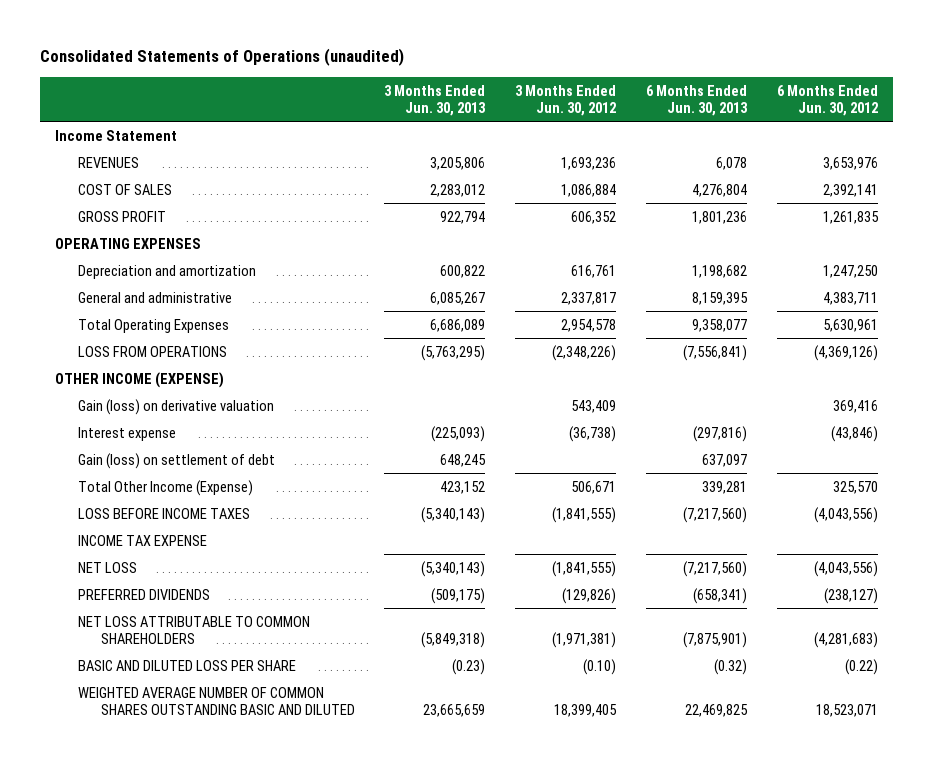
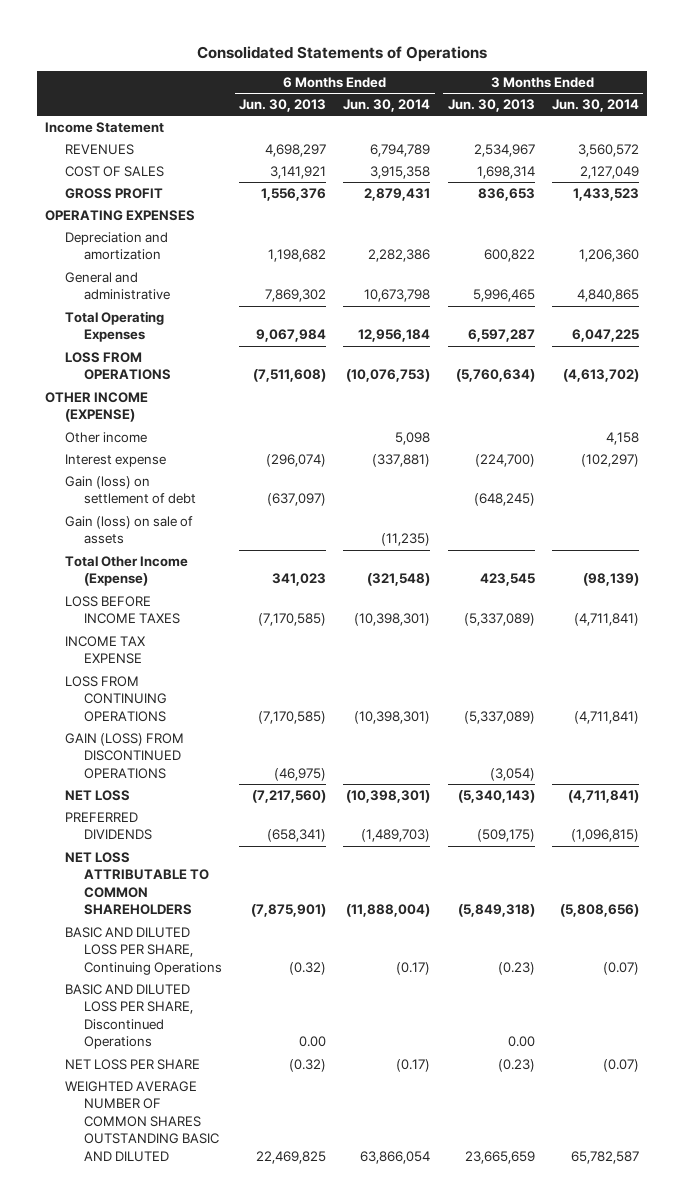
- Consolidated Statements of Operations (unaudited)
+ Consolidated Statements of Operations
- | 3 Months Ended Jun. 30, 2013 | 3 Months Ended Jun. 30, 2012 | 6 Months Ended Jun. 30, 2013 | 6 Months Ended Jun. 30, 2012
+ | 6 Months Ended Jun. 30, 2013 | 6 Months Ended Jun. 30, 2014 | 3 Months Ended Jun. 30, 2013 | 3 Months Ended Jun. 30, 2014
- REVENUES | 3,205,806 | 1,693,236 | 6,078 | 3,653,976
- COST OF SALES | 2,283,012 | 1,086,884 | 4,276,804 | 2,392,141
- GROSS PROFIT | 922,794 | 606,352 | 1,801,236 | 1,261,835
+ REVENUES | 4,698,297 | 6,794,789 | 2,534,967 | 3,560,572
+ COST OF SALES | 3,141,921 | 3,915,358 | 1,698,314 | 2,127,049
+ GROSS PROFIT | 1,556,376 | 2,879,431 | 836,653 | 1,433,523
- General and administrative | 6,085,267 | 2,337,817 | 8,159,395 | 4,383,711
- Total Operating Expenses | 6,686,089 | 2,954,578 | 9,358,077 | 5,630,961
- LOSS FROM OPERATIONS | (5,763,295) | (2,348,226) | (7,556,841) | (4,369,126)
+ General and administrative | 7,869,302 | 10,673,798 | 5,996,465 | 4,840,865
+ Total Operating Expenses | 9,067,984 | 12,956,184 | 6,597,287 | 6,047,225
+ LOSS FROM OPERATIONS | (7,511,608) | (10,076,753) | (5,760,634) | (4,613,702)
- Gain (loss) on derivative valuation | | 543,409 | | 369,416
- Interest expense | (225,093) | (36,738) | (297,816) | (43,846)
- Gain (loss) on settlement of debt | 648,245 | | 637,097 |
- Total Other Income (Expense) | 423,152 | 506,671 | 339,281 | 325,570
- LOSS BEFORE INCOME TAXES | (5,340,143) | (1,841,555) | (7,217,560) | (4,043,556)
+ Other income | | 5,098 | | 4,158
+ Interest expense | (296,074) | (337,881) | (224,700) | (102,297)
+ Gain (loss) on settlement of debt | (637,097) | | (648,245) |
+ Gain (loss) on sale of assets | | (11,235) | |
+ Total Other Income (Expense) | 341,023 | (321,548) | 423,545 | (98,139)
+ LOSS BEFORE INCOME TAXES | (7,170,585) | (10,398,301) | (5,337,089) | (4,711,841)
+ LOSS FROM CONTINUING OPERATIONS | (7,170,585) | (10,398,301) | (5,337,089) | (4,711,841)
+ GAIN (LOSS) FROM DISCONTINUED OPERATIONS | (46,975) | | (3,054) |
- BASIC AND DILUTED LOSS PER SHARE | (0.23) | (0.10) | (0.32) | (0.22)
+ BASIC AND DILUTED LOSS PER SHARE, Continuing Operations | (0.32) | (0.17) | (0.23) | (0.07)
+ BASIC AND DILUTED LOSS PER SHARE, Discontinued Operations | 0.00 | | 0.00 |
+ NET LOSS PER SHARE | (0.32) | (0.17) | (0.23) | (0.07)

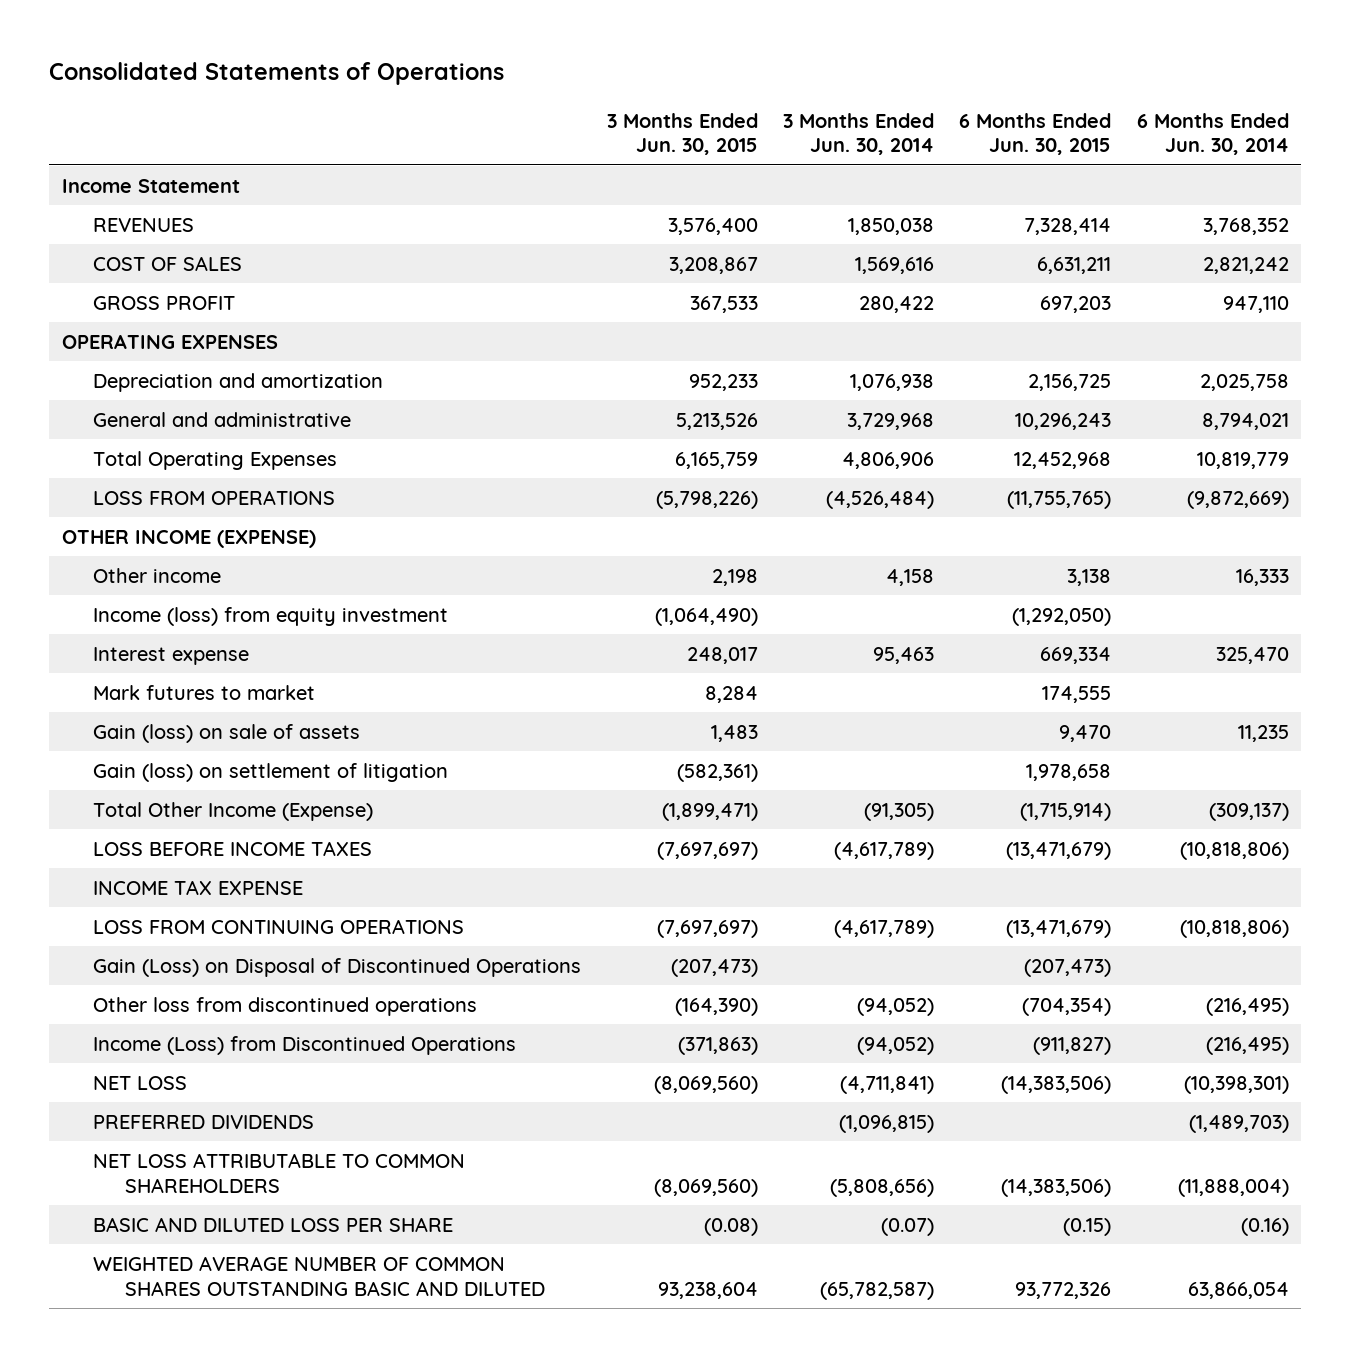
- | 6 Months Ended Jun. 30, 2013 | 6 Months Ended Jun. 30, 2014 | 3 Months Ended Jun. 30, 2013 | 3 Months Ended Jun. 30, 2014
+ | 3 Months Ended Jun. 30, 2015 | 3 Months Ended Jun. 30, 2014 | 6 Months Ended Jun. 30, 2015 | 6 Months Ended Jun. 30, 2014
- REVENUES | 4,698,297 | 6,794,789 | 2,534,967 | 3,560,572
- COST OF SALES | 3,141,921 | 3,915,358 | 1,698,314 | 2,127,049
- GROSS PROFIT | 1,556,376 | 2,879,431 | 836,653 | 1,433,523
+ REVENUES | 3,576,400 | 1,850,038 | 7,328,414 | 3,768,352
+ COST OF SALES | 3,208,867 | 1,569,616 | 6,631,211 | 2,821,242
+ GROSS PROFIT | 367,533 | 280,422 | 697,203 | 947,110
- Depreciation and amortization | 1,198,682 | 2,282,386 | 600,822 | 1,206,360
- General and administrative | 7,869,302 | 10,673,798 | 5,996,465 | 4,840,865
- Total Operating Expenses | 9,067,984 | 12,956,184 | 6,597,287 | 6,047,225
- LOSS FROM OPERATIONS | (7,511,608) | (10,076,753) | (5,760,634) | (4,613,702)
+ Depreciation and amortization | 952,233 | 1,076,938 | 2,156,725 | 2,025,758
+ General and administrative | 5,213,526 | 3,729,968 | 10,296,243 | 8,794,021
+ Total Operating Expenses | 6,165,759 | 4,806,906 | 12,452,968 | 10,819,779
+ LOSS FROM OPERATIONS | (5,798,226) | (4,526,484) | (11,755,765) | (9,872,669)
- Other income | | 5,098 | | 4,158
- Interest expense | (296,074) | (337,881) | (224,700) | (102,297)
- Gain (loss) on settlement of debt | (637,097) | | (648,245) |
- Gain (loss) on sale of assets | | (11,235) | |
- Total Other Income (Expense) | 341,023 | (321,548) | 423,545 | (98,139)
- LOSS BEFORE INCOME TAXES | (7,170,585) | (10,398,301) | (5,337,089) | (4,711,841)
+ Other income | 2,198 | 4,158 | 3,138 | 16,333
+ Income (loss) from equity investment | (1,064,490) | | (1,292,050) |
+ Interest expense | 248,017 | 95,463 | 669,334 | 325,470
+ Mark futures to market | 8,284 | | 174,555 |
+ Gain (loss) on sale of assets | 1,483 | | 9,470 | 11,235
+ Gain (loss) on settlement of litigation | (582,361) | | 1,978,658 |
+ Total Other Income (Expense) | (1,899,471) | (91,305) | (1,715,914) | (309,137)
+ LOSS BEFORE INCOME TAXES | (7,697,697) | (4,617,789) | (13,471,679) | (10,818,806)
- LOSS FROM CONTINUING OPERATIONS | (7,170,585) | (10,398,301) | (5,337,089) | (4,711,841)
- GAIN (LOSS) FROM DISCONTINUED OPERATIONS | (46,975) | | (3,054) |
+ LOSS FROM CONTINUING OPERATIONS | (7,697,697) | (4,617,789) | (13,471,679) | (10,818,806)
+ Gain (Loss) on Disposal of Discontinued Operations | (207,473) | | (207,473) |
+ Other loss from discontinued operations | (164,390) | (94,052) | (704,354) | (216,495)
+ Income (Loss) from Discontinued Operations | (371,863) | (94,052) | (911,827) | (216,495)
- BASIC AND DILUTED LOSS PER SHARE, Continuing Operations | (0.32) | (0.17) | (0.23) | (0.07)
- BASIC AND DILUTED LOSS PER SHARE, Discontinued Operations | 0.00 | | 0.00 |
- NET LOSS PER SHARE | (0.32) | (0.17) | (0.23) | (0.07)
- WEIGHTED AVERAGE NUMBER OF COMMON SHARES OUTSTANDING BASIC AND DILUTED | 22,469,825 | 63,866,054 | 23,665,659 | 65,782,587
+ BASIC AND DILUTED LOSS PER SHARE | (0.08) | (0.07) | (0.15) | (0.16)
+ WEIGHTED AVERAGE NUMBER OF COMMON SHARES OUTSTANDING BASIC AND DILUTED | 93,238,604 | (65,782,587) | 93,772,326 | 63,866,054

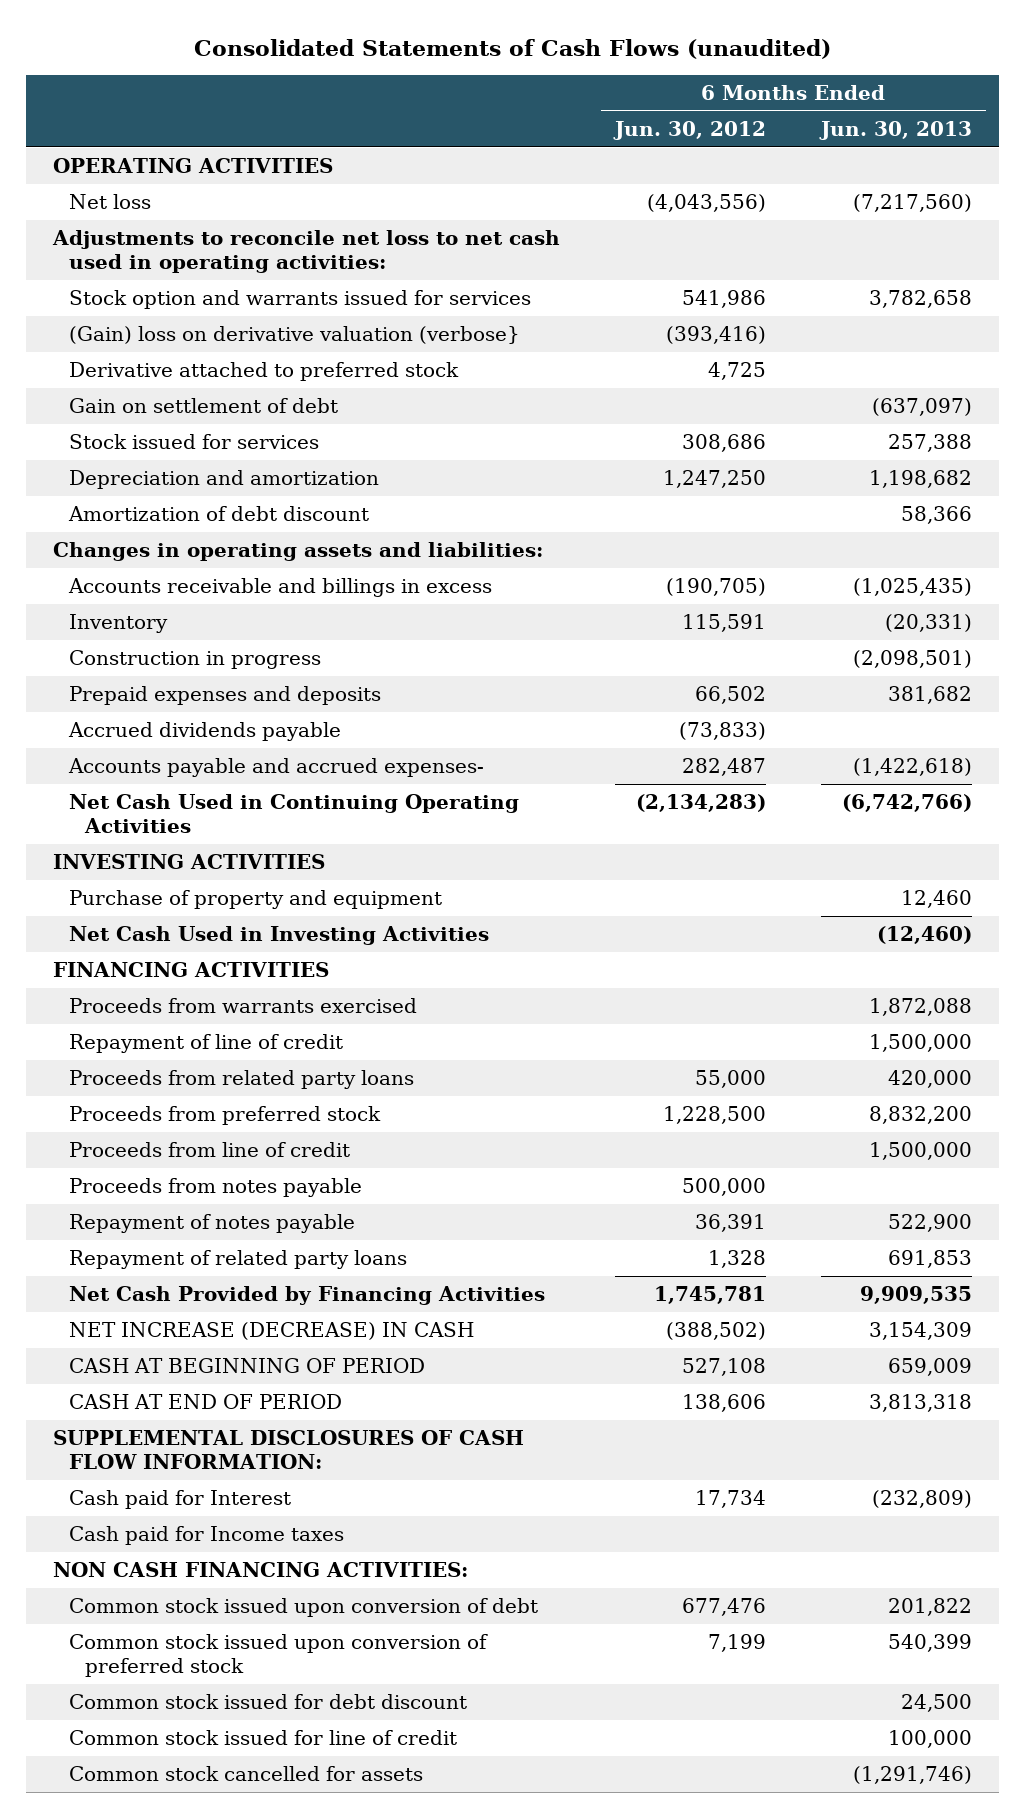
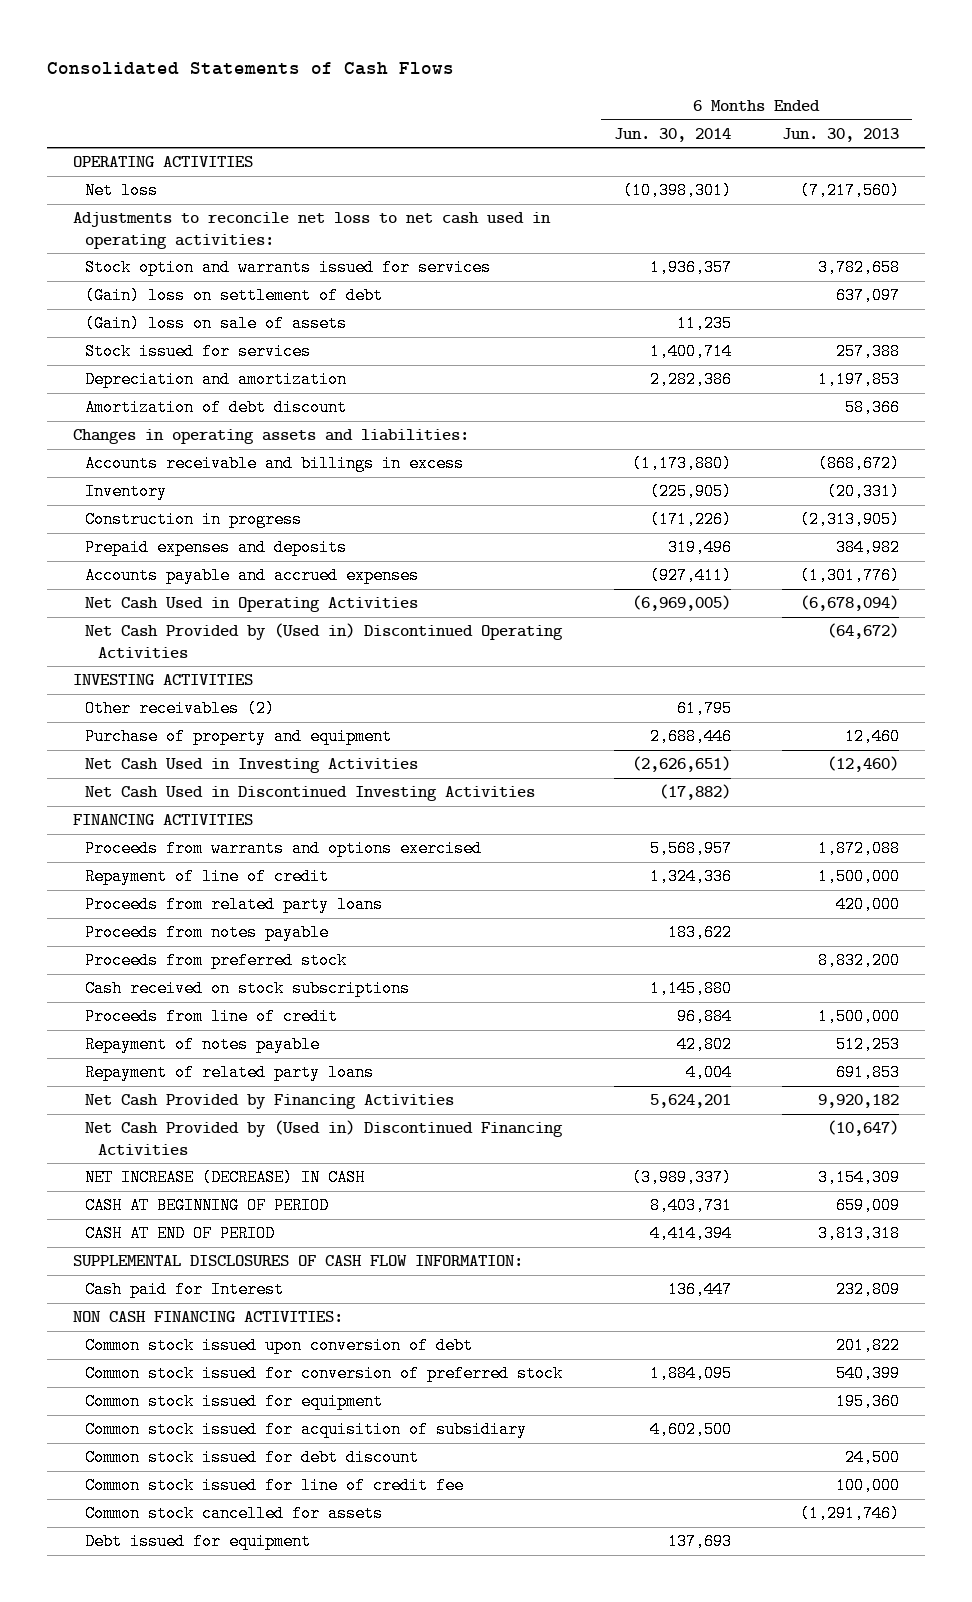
- Consolidated Statements of Cash Flows (unaudited)
+ Consolidated Statements of Cash Flows
- | 6 Months Ended Jun. 30, 2012 | 6 Months Ended Jun. 30, 2013
+ | 6 Months Ended Jun. 30, 2014 | 6 Months Ended Jun. 30, 2013
- (Gain) loss on derivative valuation (verbose} | (393,416) |
- Derivative attached to preferred stock | 4,725 |
- Gain on settlement of debt | | (637,097)
+ (Gain) loss on settlement of debt | | 637,097
+ (Gain) loss on sale of assets | 11,235 |
- Depreciation and amortization | 1,247,250 | 1,198,682
+ Depreciation and amortization | 2,282,386 | 1,197,853
- Accounts receivable and billings in excess | (190,705) | (1,025,435)
+ Accounts receivable and billings in excess | (1,173,880) | (868,672)
- Construction in progress | | (2,098,501)
- Prepaid expenses and deposits | 66,502 | 381,682
- Accrued dividends payable | (73,833) |
- Accounts payable and accrued expenses- | 282,487 | (1,422,618)
- Net Cash Used in Continuing Operating Activities | (2,134,283) | (6,742,766)
+ Construction in progress | (171,226) | (2,313,905)
+ Prepaid expenses and deposits | 319,496 | 384,982
+ Accounts payable and accrued expenses | (927,411) | (1,301,776)
+ Net Cash Used in Operating Activities | (6,969,005) | (6,678,094)
+ Net Cash Provided by (Used in) Discontinued Operating Activities | | (64,672)
+ Other receivables (2) | 61,795 |
+ Net Cash Used in Discontinued Investing Activities | (17,882) |
- Proceeds from warrants exercised | | 1,872,088
+ Proceeds from warrants and options exercised | 5,568,957 | 1,872,088
moved up: Proceeds from notes payable | 183,622 |
+ Cash received on stock subscriptions | 1,145,880 |
- Repayment of notes payable | 36,391 | 522,900
+ Repayment of notes payable | 42,802 | 512,253
- Net Cash Provided by Financing Activities | 1,745,781 | 9,909,535
+ Net Cash Provided by Financing Activities | 5,624,201 | 9,920,182
+ Net Cash Provided by (Used in) Discontinued Financing Activities | | (10,647)
- Cash paid for Interest | 17,734 | (232,809)
- Cash paid for Income taxes
+ Cash paid for Interest | 136,447 | 232,809
- Common stock issued upon conversion of preferred stock | 7,199 | 540,399
+ Common stock issued for conversion of preferred stock | 1,884,095 | 540,399
+ Common stock issued for equipment | | 195,360
+ Common stock issued for acquisition of subsidiary | 4,602,500 |
- Common stock issued for line of credit | | 100,000
+ Common stock issued for line of credit fee | | 100,000
+ Debt issued for equipment | 137,693 |

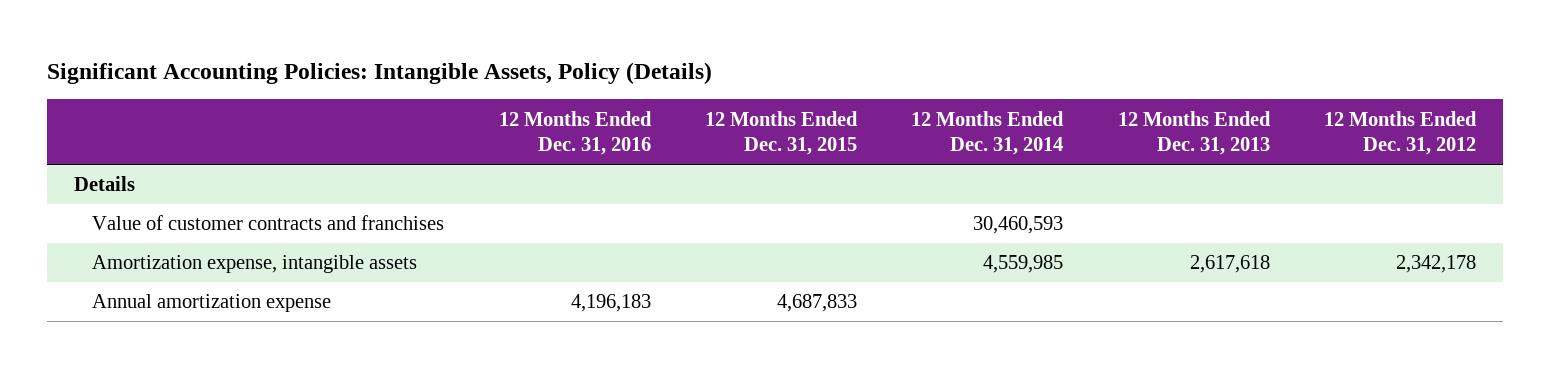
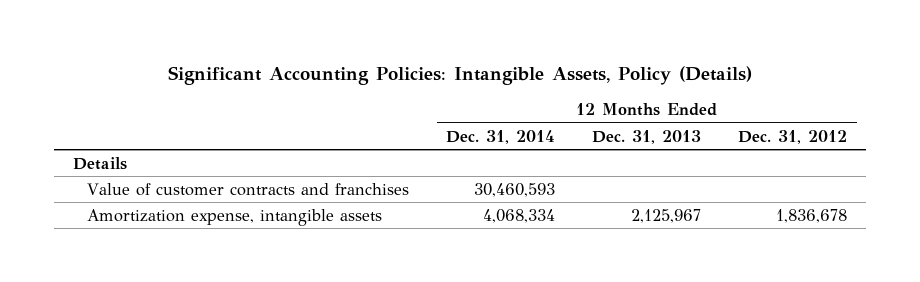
- | 12 Months Ended Dec. 31, 2016 | 12 Months Ended Dec. 31, 2015 | 12 Months Ended Dec. 31, 2014 | 12 Months Ended Dec. 31, 2013 | 12 Months Ended Dec. 31, 2012
+ | 12 Months Ended Dec. 31, 2014 | 12 Months Ended Dec. 31, 2013 | 12 Months Ended Dec. 31, 2012
- Amortization expense, intangible assets | | | 4,559,985 | 2,617,618 | 2,342,178
- Annual amortization expense | 4,196,183 | 4,687,833 | | |
+ Amortization expense, intangible assets | 4,068,334 | 2,125,967 | 1,836,678

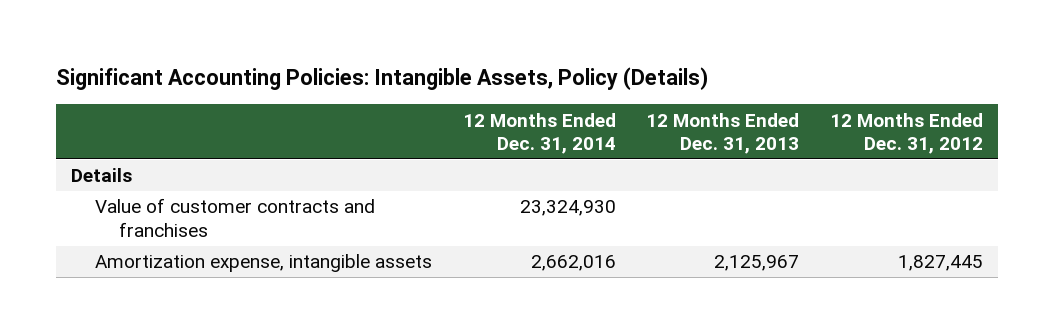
- Value of customer contracts and franchises | 30,460,593 | |
- Amortization expense, intangible assets | 4,068,334 | 2,125,967 | 1,836,678
+ Value of customer contracts and franchises | 23,324,930 | |
+ Amortization expense, intangible assets | 2,662,016 | 2,125,967 | 1,827,445

